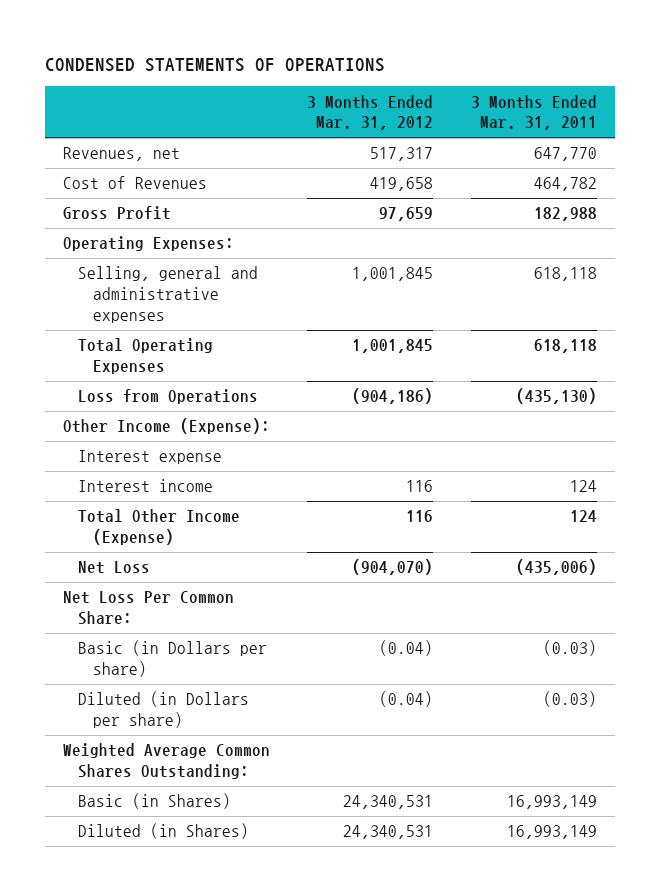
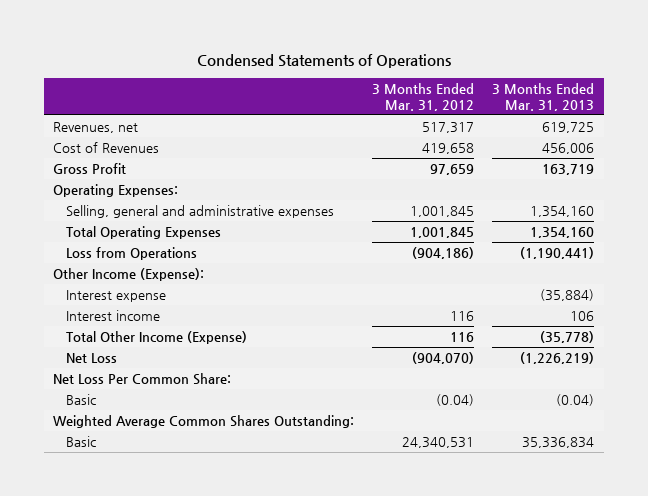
- CONDENSED STATEMENTS OF OPERATIONS
+ Condensed Statements of Operations
- | 3 Months Ended Mar. 31, 2012 | 3 Months Ended Mar. 31, 2011
+ | 3 Months Ended Mar. 31, 2012 | 3 Months Ended Mar. 31, 2013
- Basic (in Dollars per share) | (0.04) | (0.03)
- Diluted (in Dollars per share) | (0.04) | (0.03)
+ Basic | (0.04) | (0.04)
- Basic (in Shares) | 24,340,531 | 16,993,149
- Diluted (in Shares) | 24,340,531 | 16,993,149
+ Basic | 24,340,531 | 35,336,834

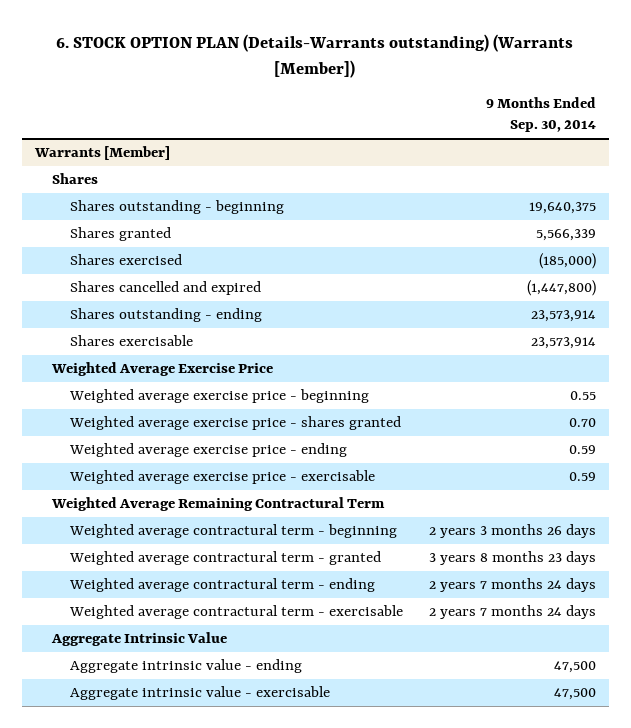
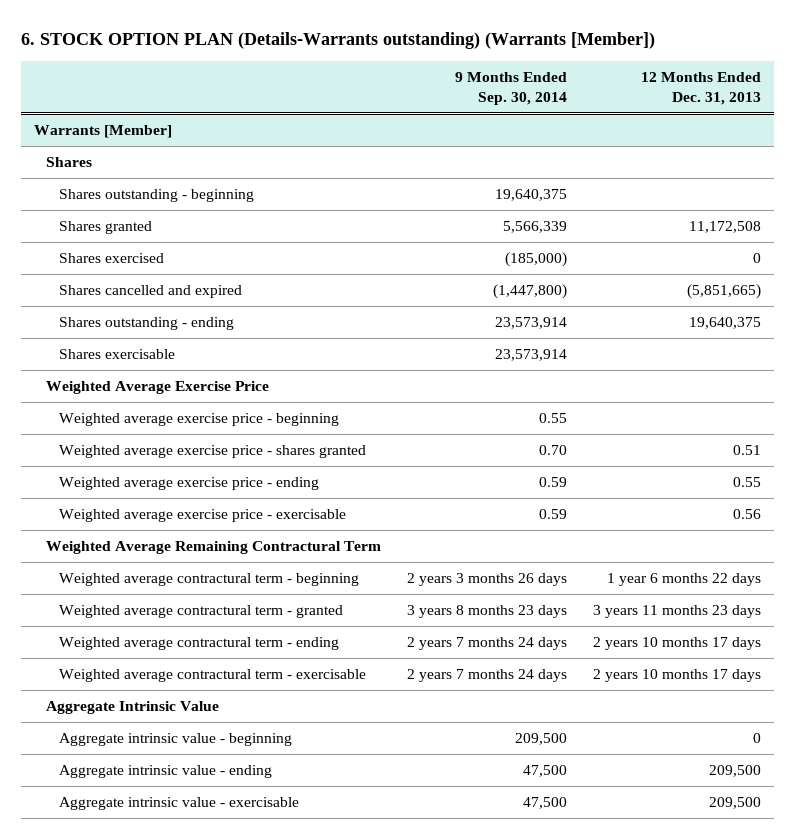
- | 9 Months Ended Sep. 30, 2014
+ | 9 Months Ended Sep. 30, 2014 | 12 Months Ended Dec. 31, 2013
@ Warrants [Member]
+ Aggregate intrinsic value - beginning | 209,500 | 0

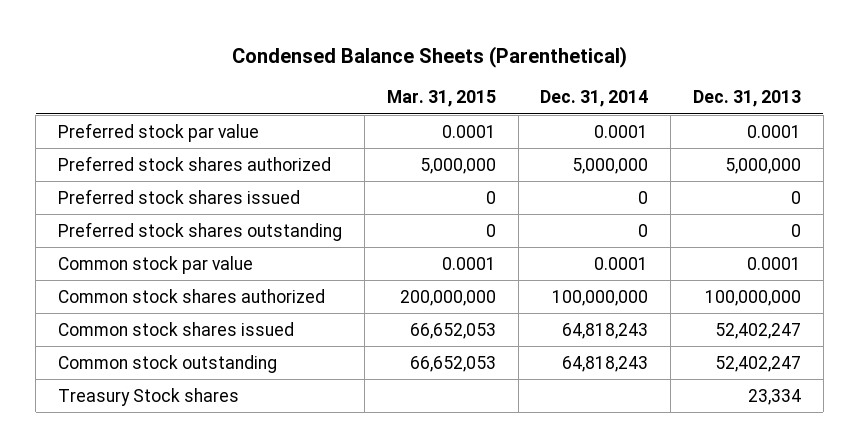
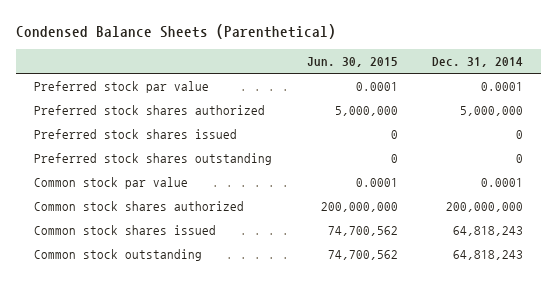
- | Mar. 31, 2015 | Dec. 31, 2014 | Dec. 31, 2013
+ | Jun. 30, 2015 | Dec. 31, 2014
- Common stock shares authorized | 200,000,000 | 100,000,000 | 100,000,000
+ Common stock shares authorized | 200,000,000 | 200,000,000
- Treasury Stock shares | | | 23,334

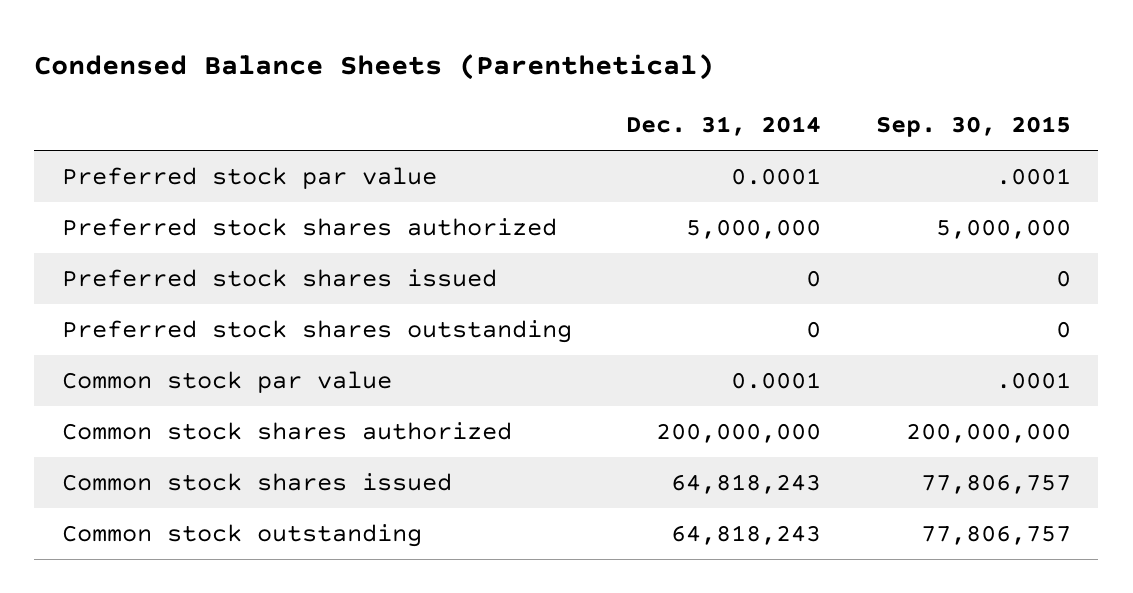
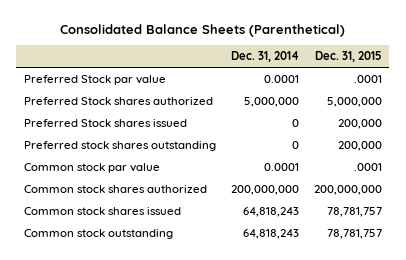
- Condensed Balance Sheets (Parenthetical)
+ Consolidated Balance Sheets (Parenthetical)
- | Dec. 31, 2014 | Sep. 30, 2015
+ | Dec. 31, 2014 | Dec. 31, 2015
- Preferred stock par value | 0.0001 | .0001
- Preferred stock shares authorized | 5,000,000 | 5,000,000
- Preferred stock shares issued | 0 | 0
+ Preferred Stock par value | 0.0001 | .0001
+ Preferred Stock shares authorized | 5,000,000 | 5,000,000
+ Preferred Stock shares issued | 0 | 200,000

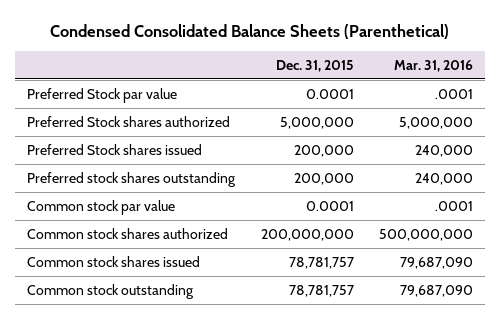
- Consolidated Balance Sheets (Parenthetical)
+ Condensed Consolidated Balance Sheets (Parenthetical)
- | Dec. 31, 2014 | Dec. 31, 2015
+ | Dec. 31, 2015 | Mar. 31, 2016
- Preferred Stock par value | 0.0001 | .0001
+ Preferred Stock par value | 0.0001 | .0001
- Common stock par value | 0.0001 | .0001
+ Common stock par value | 0.0001 | .0001

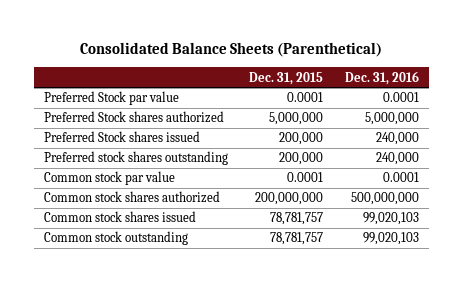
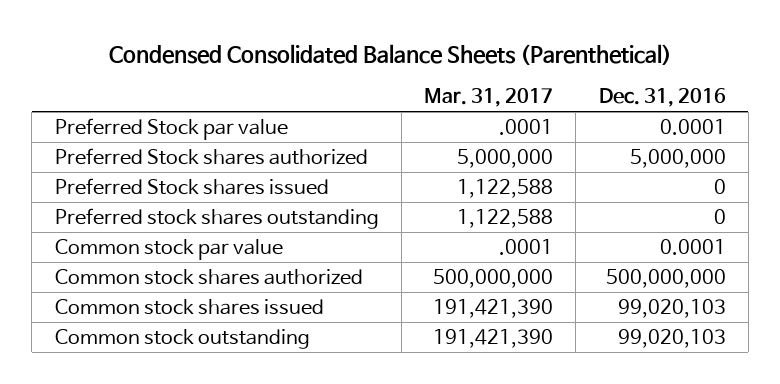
- Consolidated Balance Sheets (Parenthetical)
+ Condensed Consolidated Balance Sheets (Parenthetical)
- | Dec. 31, 2015 | Dec. 31, 2016
+ | Mar. 31, 2017 | Dec. 31, 2016
- Preferred Stock shares issued | 200,000 | 240,000
- Preferred stock shares outstanding | 200,000 | 240,000
+ Preferred Stock shares issued | 1,122,588 | 0
+ Preferred stock shares outstanding | 1,122,588 | 0

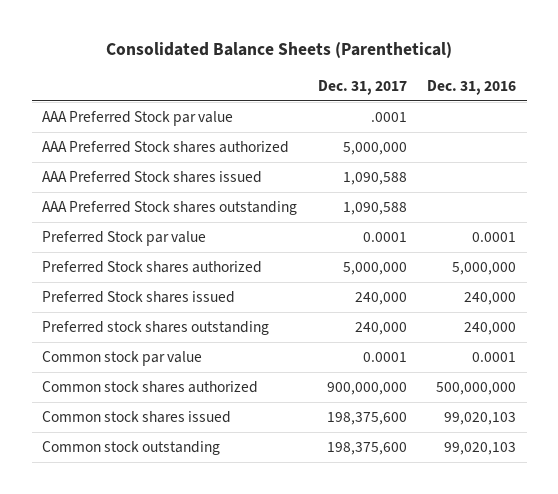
- Condensed Consolidated Balance Sheets (Parenthetical)
+ Consolidated Balance Sheets (Parenthetical)
- | Mar. 31, 2017 | Dec. 31, 2016
+ | Dec. 31, 2017 | Dec. 31, 2016
+ AAA Preferred Stock par value | .0001 |
+ AAA Preferred Stock shares authorized | 5,000,000 |
+ AAA Preferred Stock shares issued | 1,090,588 |
+ AAA Preferred Stock shares outstanding | 1,090,588 |
- Preferred Stock shares issued | 1,122,588 | 0
- Preferred stock shares outstanding | 1,122,588 | 0
+ Preferred Stock shares issued | 240,000 | 240,000
+ Preferred stock shares outstanding | 240,000 | 240,000

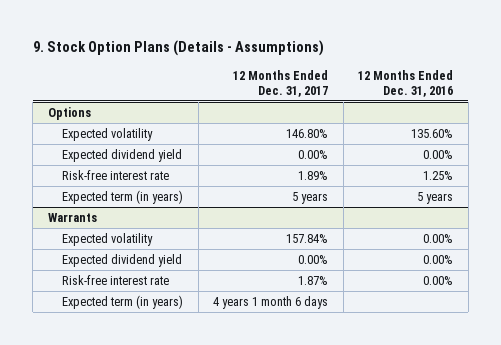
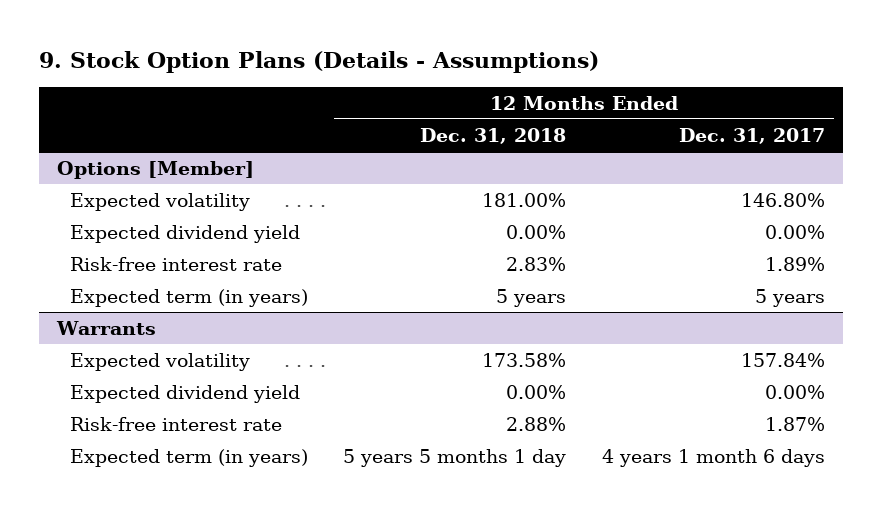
- | 12 Months Ended Dec. 31, 2017 | 12 Months Ended Dec. 31, 2016
+ | 12 Months Ended Dec. 31, 2018 | 12 Months Ended Dec. 31, 2017
- Options
+ Options [Member]

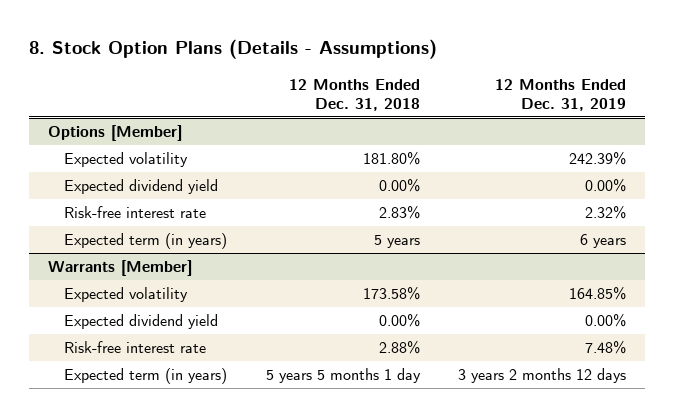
- 9. Stock Option Plans (Details - Assumptions)
+ 8. Stock Option Plans (Details - Assumptions)
- | 12 Months Ended Dec. 31, 2018 | 12 Months Ended Dec. 31, 2017
+ | 12 Months Ended Dec. 31, 2018 | 12 Months Ended Dec. 31, 2019
@ Options [Member]
- Expected volatility | 181.00% | 146.80%
+ Expected volatility | 181.80% | 242.39%
- Warrants
+ Warrants [Member]

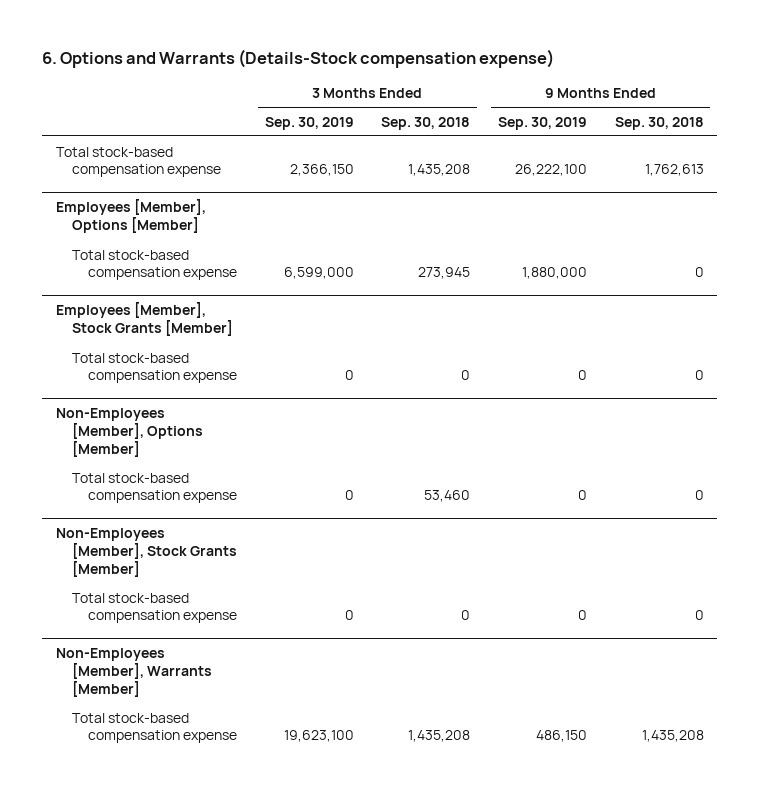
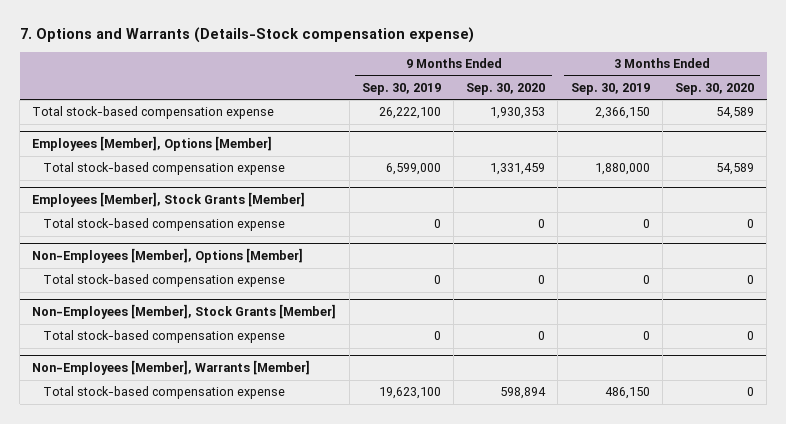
- 6. Options and Warrants (Details-Stock compensation expense)
+ 7. Options and Warrants (Details-Stock compensation expense)
- | 3 Months Ended Sep. 30, 2019 | 3 Months Ended Sep. 30, 2018 | 9 Months Ended Sep. 30, 2019 | 9 Months Ended Sep. 30, 2018
+ | 9 Months Ended Sep. 30, 2019 | 9 Months Ended Sep. 30, 2020 | 3 Months Ended Sep. 30, 2019 | 3 Months Ended Sep. 30, 2020
@ Employees [Member], Options [Member]
- Total stock-based compensation expense | 6,599,000 | 273,945 | 1,880,000 | 0
+ Total stock-based compensation expense | 6,599,000 | 1,331,459 | 1,880,000 | 54,589
@ Non-Employees [Member], Warrants [Member]
- Total stock-based compensation expense | 19,623,100 | 1,435,208 | 486,150 | 1,435,208
+ Total stock-based compensation expense | 19,623,100 | 598,894 | 486,150 | 0

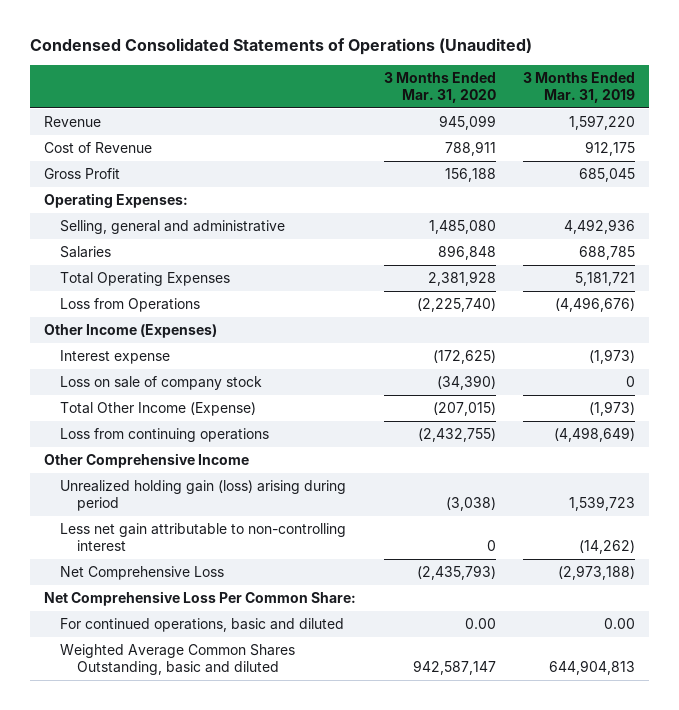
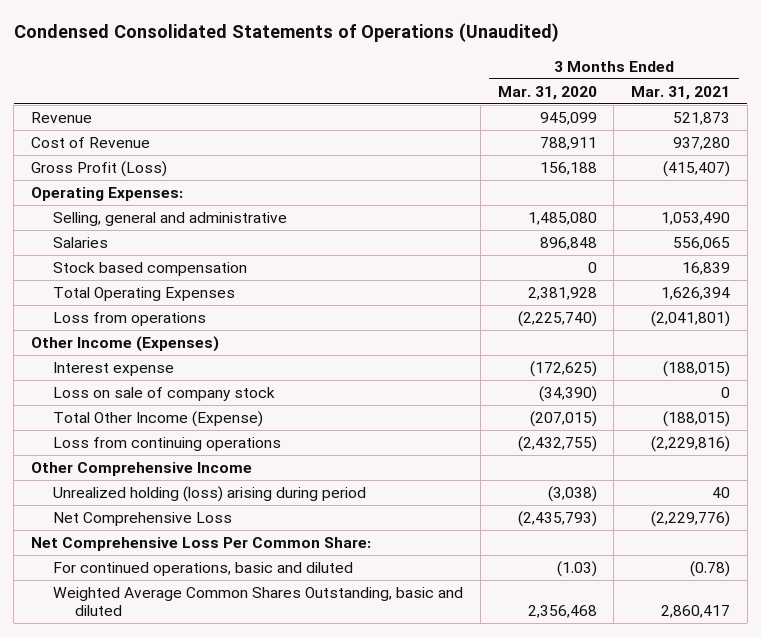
- | 3 Months Ended Mar. 31, 2020 | 3 Months Ended Mar. 31, 2019
+ | 3 Months Ended Mar. 31, 2020 | 3 Months Ended Mar. 31, 2021
- Gross Profit | 156,188 | 685,045
+ Gross Profit (Loss) | 156,188 | (415,407)
+ Stock based compensation | 0 | 16,839
- Loss from Operations | (2,225,740) | (4,496,676)
+ Loss from operations | (2,225,740) | (2,041,801)
- Unrealized holding gain (loss) arising during period | (3,038) | 1,539,723
- Less net gain attributable to non-controlling interest | 0 | (14,262)
+ Unrealized holding (loss) arising during period | (3,038) | 40
- For continued operations, basic and diluted | 0.00 | 0.00
- Weighted Average Common Shares Outstanding, basic and diluted | 942,587,147 | 644,904,813
+ For continued operations, basic and diluted | (1.03) | (0.78)
+ Weighted Average Common Shares Outstanding, basic and diluted | 2,356,468 | 2,860,417

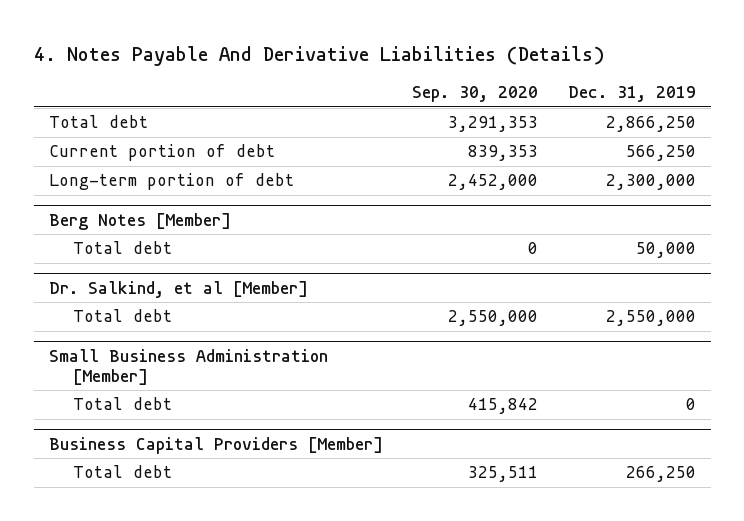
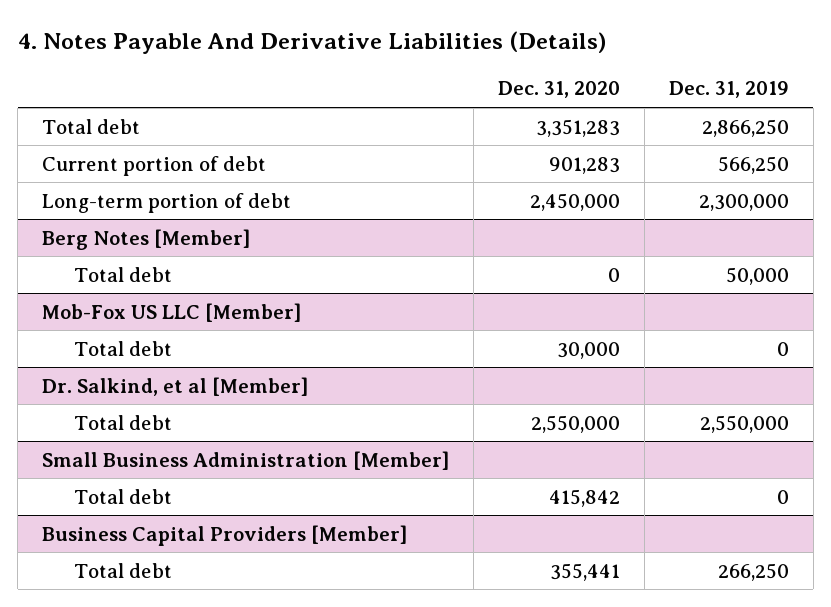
- | Sep. 30, 2020 | Dec. 31, 2019
+ | Dec. 31, 2020 | Dec. 31, 2019
+ Mob-Fox US LLC [Member]
+ Total debt | 30,000 | 0

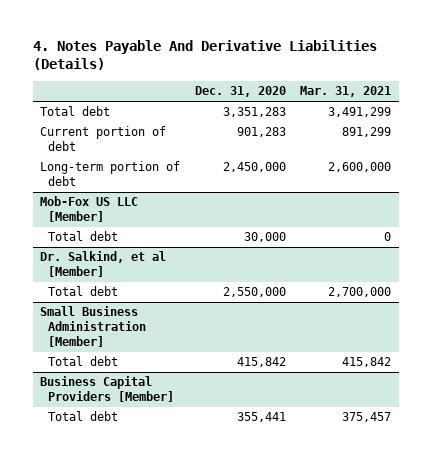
- | Dec. 31, 2020 | Dec. 31, 2019
+ | Dec. 31, 2020 | Mar. 31, 2021
- Berg Notes [Member]
- Total debt | 0 | 50,000

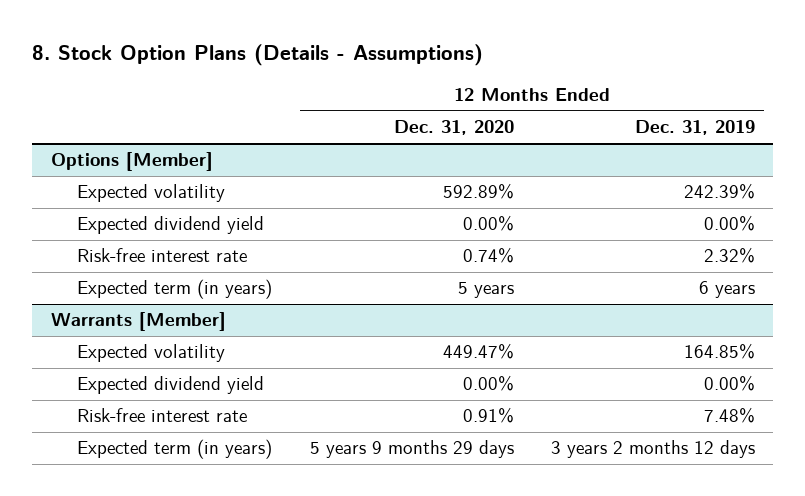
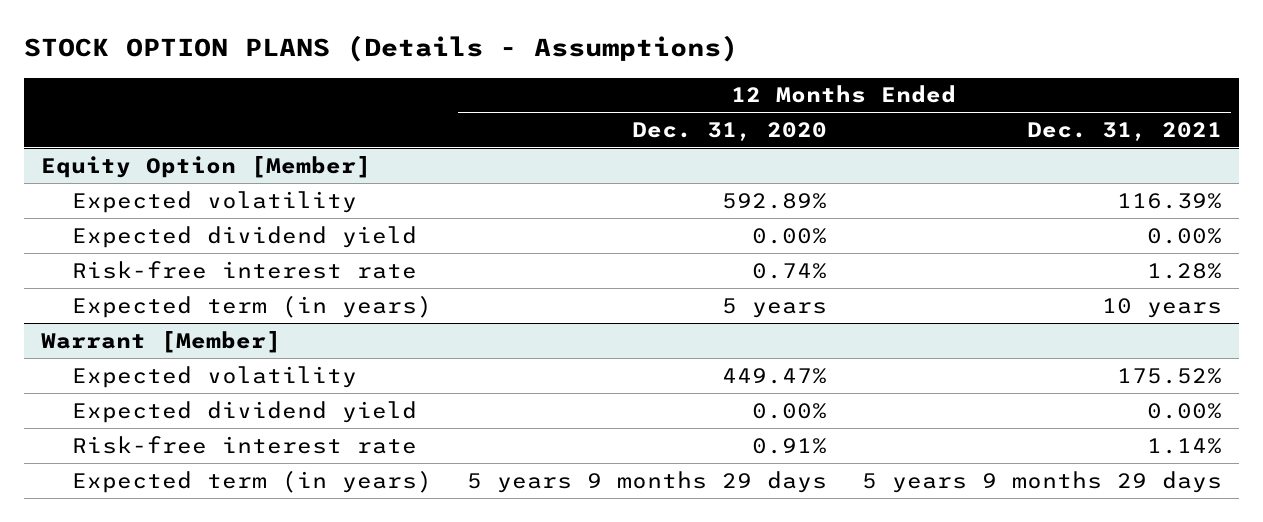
- 8. Stock Option Plans (Details - Assumptions)
+ STOCK OPTION PLANS (Details - Assumptions)
- | 12 Months Ended Dec. 31, 2020 | 12 Months Ended Dec. 31, 2019
+ | 12 Months Ended Dec. 31, 2020 | 12 Months Ended Dec. 31, 2021
- Options [Member]
+ Equity Option [Member]
- Warrants [Member]
+ Warrant [Member]

